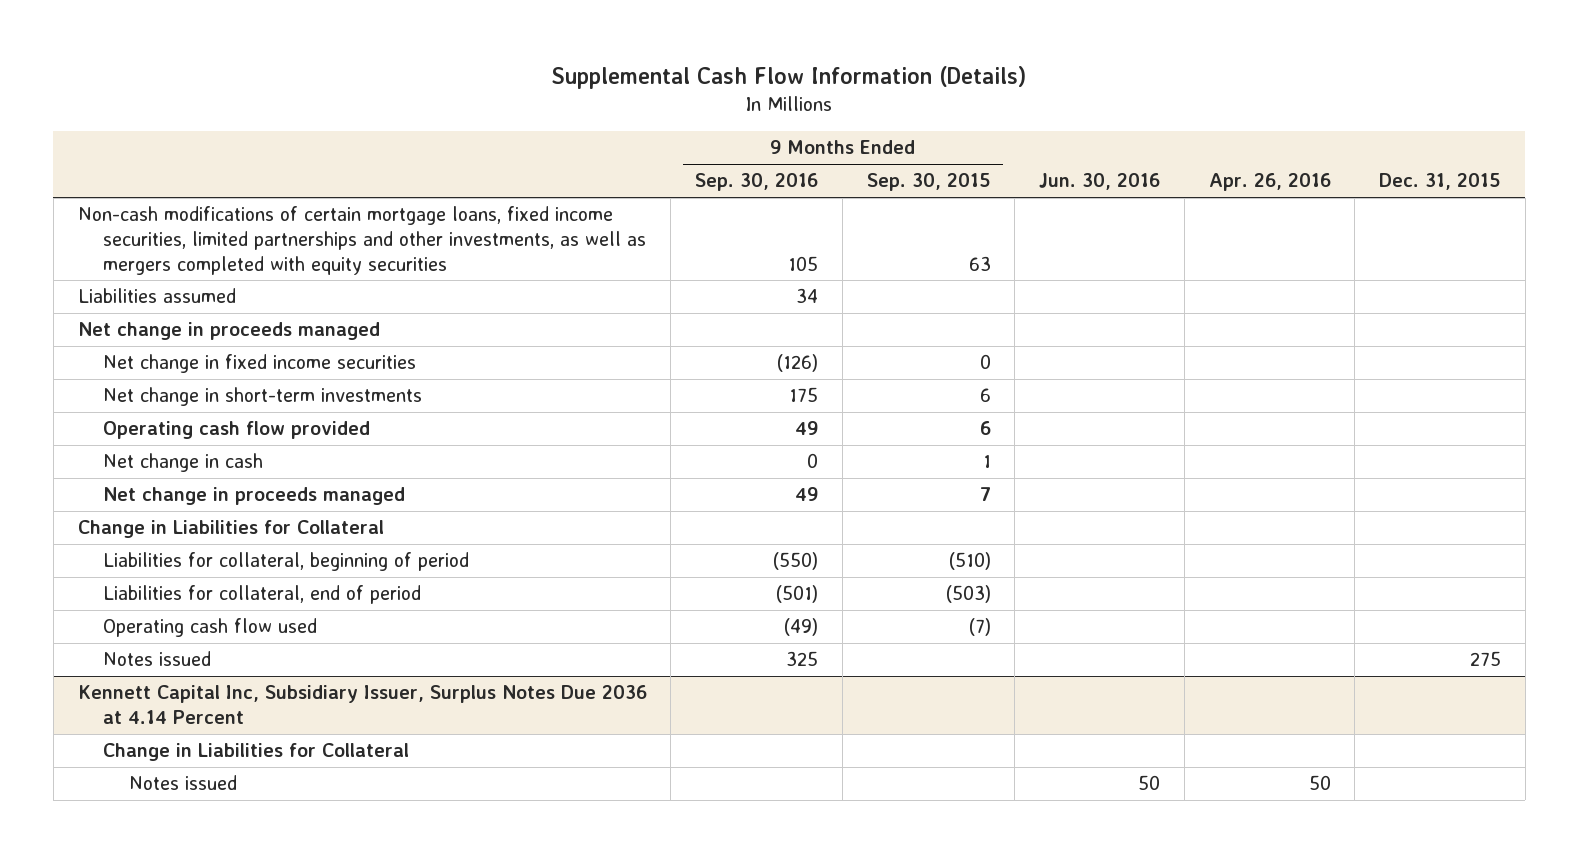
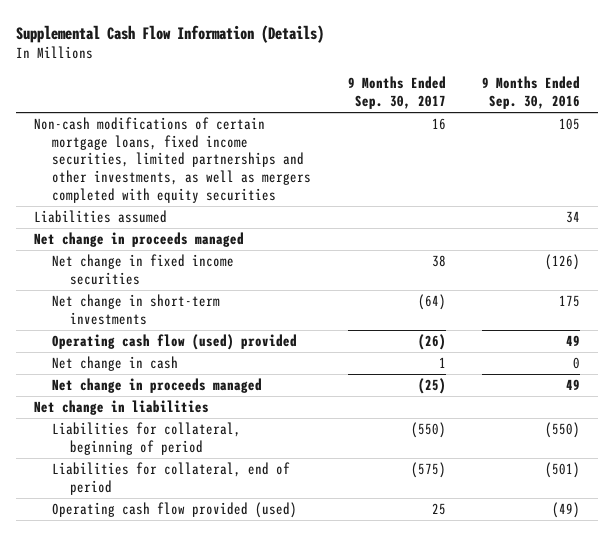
- | 9 Months Ended Sep. 30, 2016 | 9 Months Ended Sep. 30, 2015 | Jun. 30, 2016 | Apr. 26, 2016 | Dec. 31, 2015
+ | 9 Months Ended Sep. 30, 2017 | 9 Months Ended Sep. 30, 2016
- Operating cash flow provided | 49 | 6 | | |
+ Operating cash flow (used) provided | (26) | 49
- Change in Liabilities for Collateral
+ Net change in liabilities
- Operating cash flow used | (49) | (7) | | |
- Notes issued | 325 | | | | 275
- Kennett Capital Inc, Subsidiary Issuer, Surplus Notes Due 2036 at 4.14 Percent
- Change in Liabilities for Collateral
- Notes issued | | | 50 | 50 |
+ Operating cash flow provided (used) | 25 | (49)

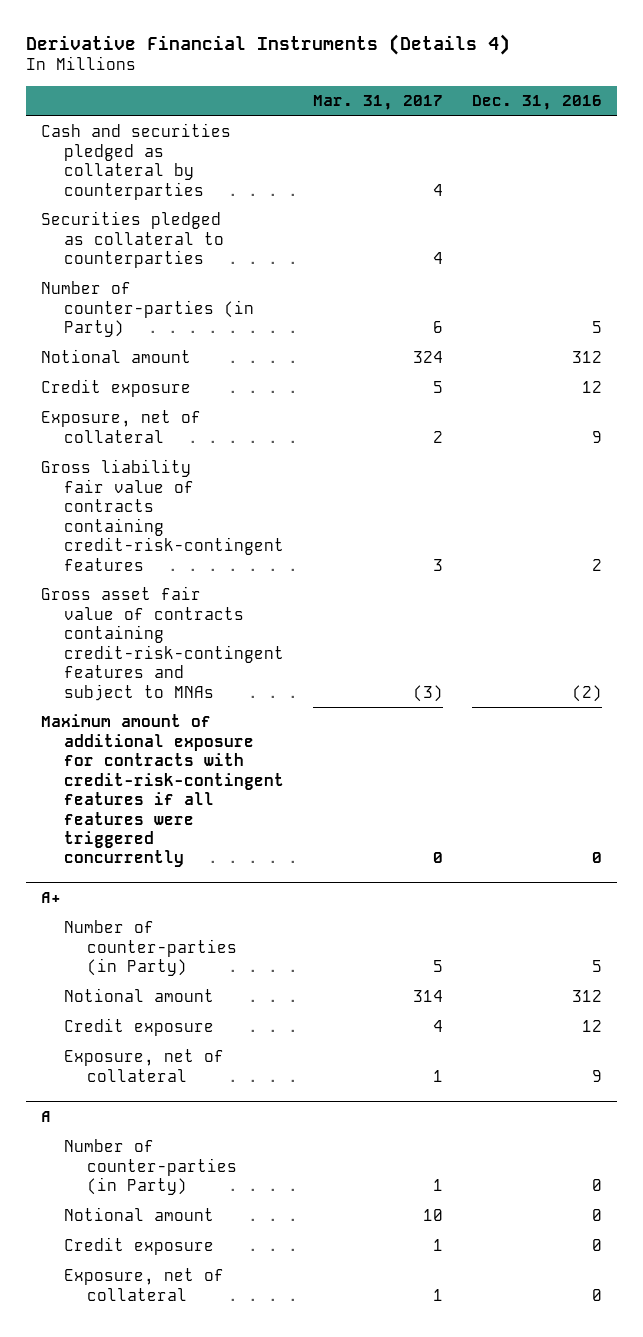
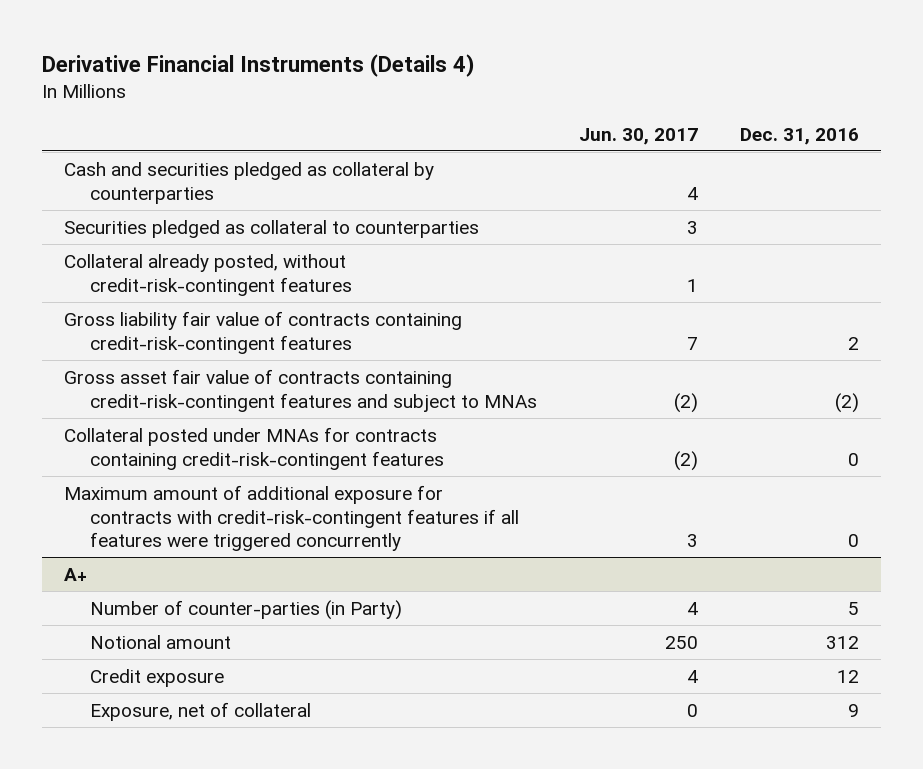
- | Mar. 31, 2017 | Dec. 31, 2016
+ | Jun. 30, 2017 | Dec. 31, 2016
- Number of counter-parties (in Party) | 6 | 5
- Notional amount | 324 | 312
- Credit exposure | 5 | 12
- Exposure, net of collateral | 2 | 9
+ Collateral already posted, without credit-risk-contingent features | 1 |
+ Collateral posted under MNAs for contracts containing credit-risk-contingent features | (2) | 0
- A
- Number of counter-parties (in Party) | 1 | 0
- Notional amount | 10 | 0
- Credit exposure | 1 | 0
- Exposure, net of collateral | 1 | 0

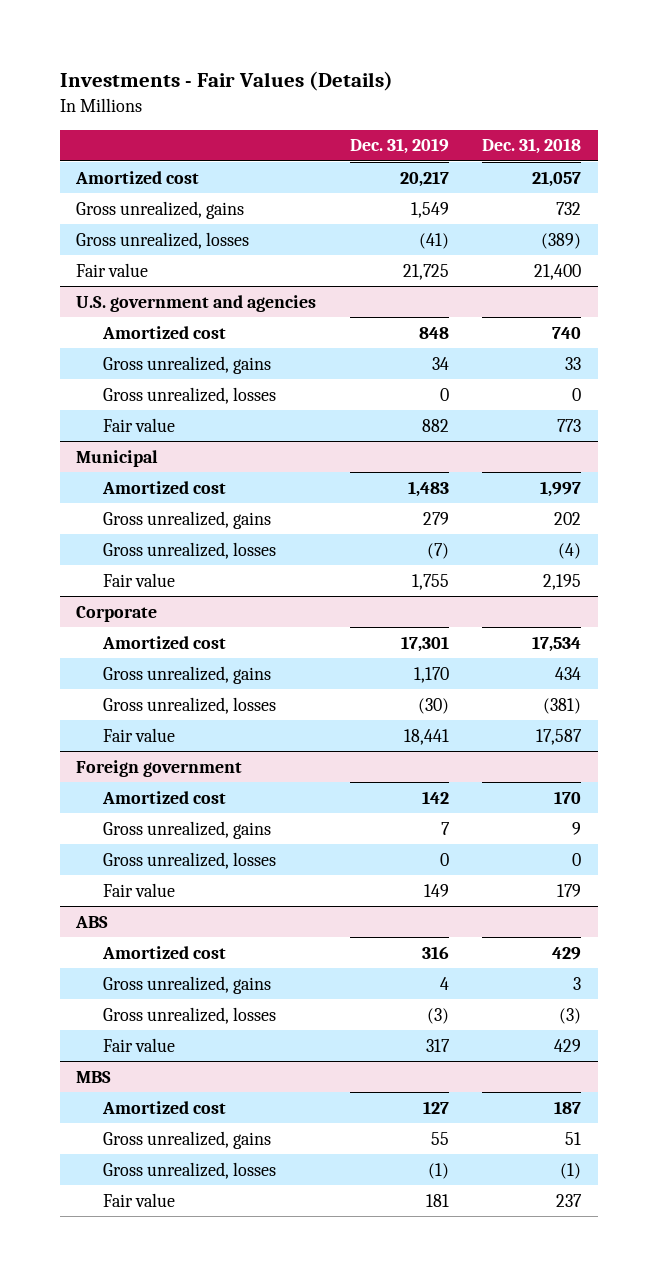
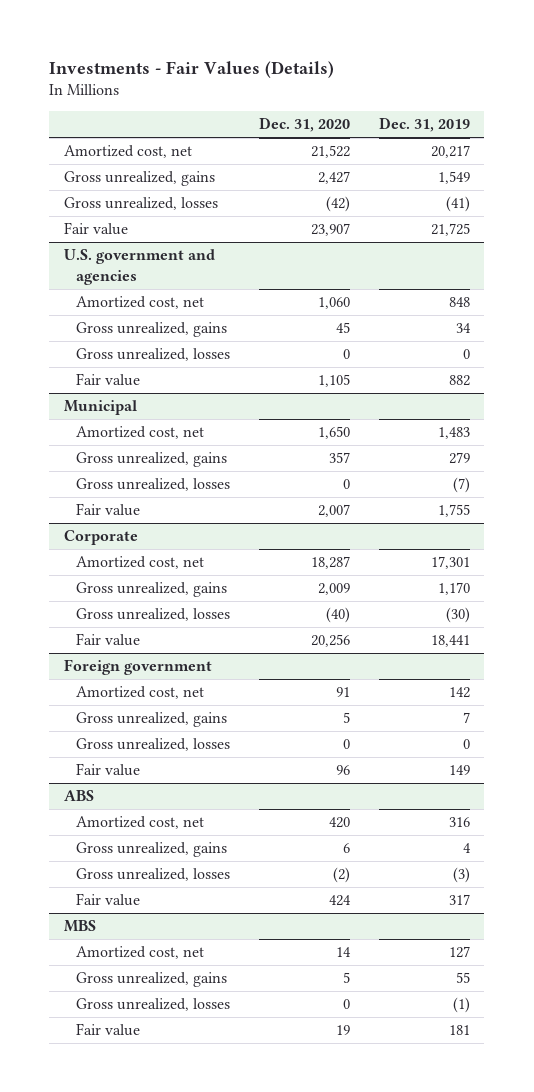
- | Dec. 31, 2019 | Dec. 31, 2018
+ | Dec. 31, 2020 | Dec. 31, 2019
- Amortized cost | 20,217 | 21,057
+ Amortized cost, net | 21,522 | 20,217
@ U.S. government and agencies
- Amortized cost | 848 | 740
+ Amortized cost, net | 1,060 | 848
@ Municipal
- Amortized cost | 1,483 | 1,997
+ Amortized cost, net | 1,650 | 1,483
@ Corporate
- Amortized cost | 17,301 | 17,534
+ Amortized cost, net | 18,287 | 17,301
@ Foreign government
- Amortized cost | 142 | 170
+ Amortized cost, net | 91 | 142
@ ABS
- Amortized cost | 316 | 429
+ Amortized cost, net | 420 | 316
@ MBS
- Amortized cost | 127 | 187
+ Amortized cost, net | 14 | 127

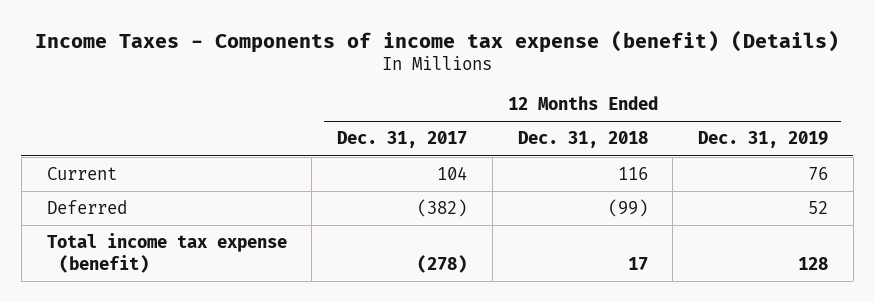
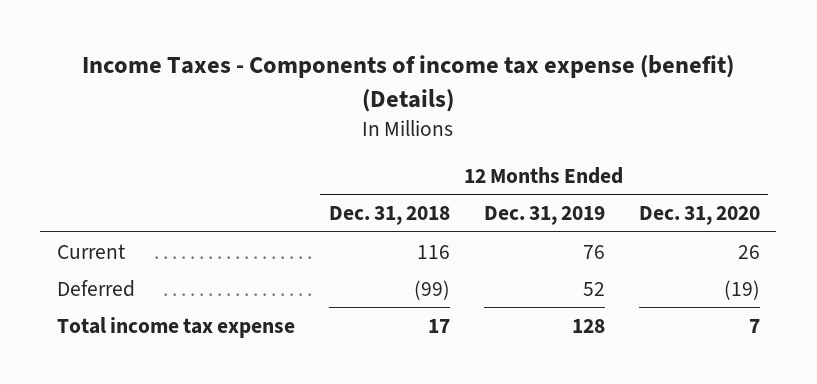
- | 12 Months Ended Dec. 31, 2017 | 12 Months Ended Dec. 31, 2018 | 12 Months Ended Dec. 31, 2019
+ | 12 Months Ended Dec. 31, 2018 | 12 Months Ended Dec. 31, 2019 | 12 Months Ended Dec. 31, 2020
- Total income tax expense (benefit) | (278) | 17 | 128
+ Total income tax expense | 17 | 128 | 7

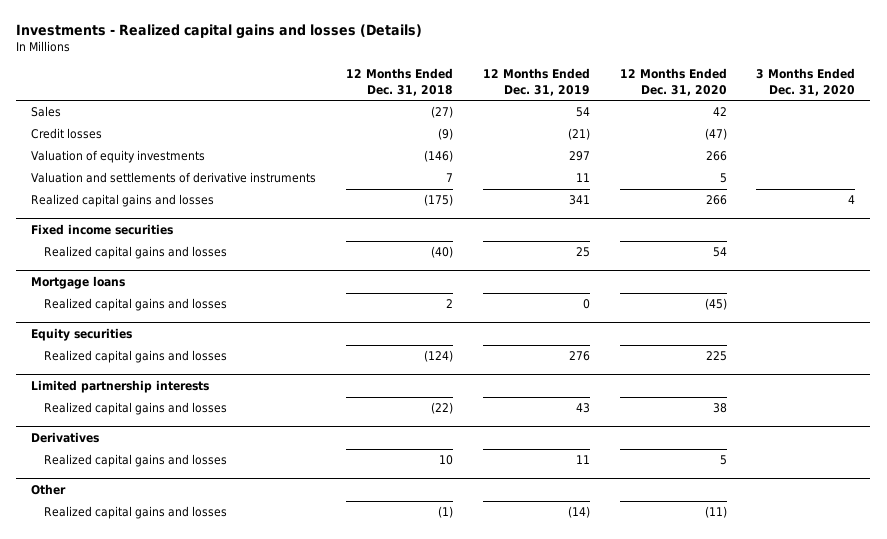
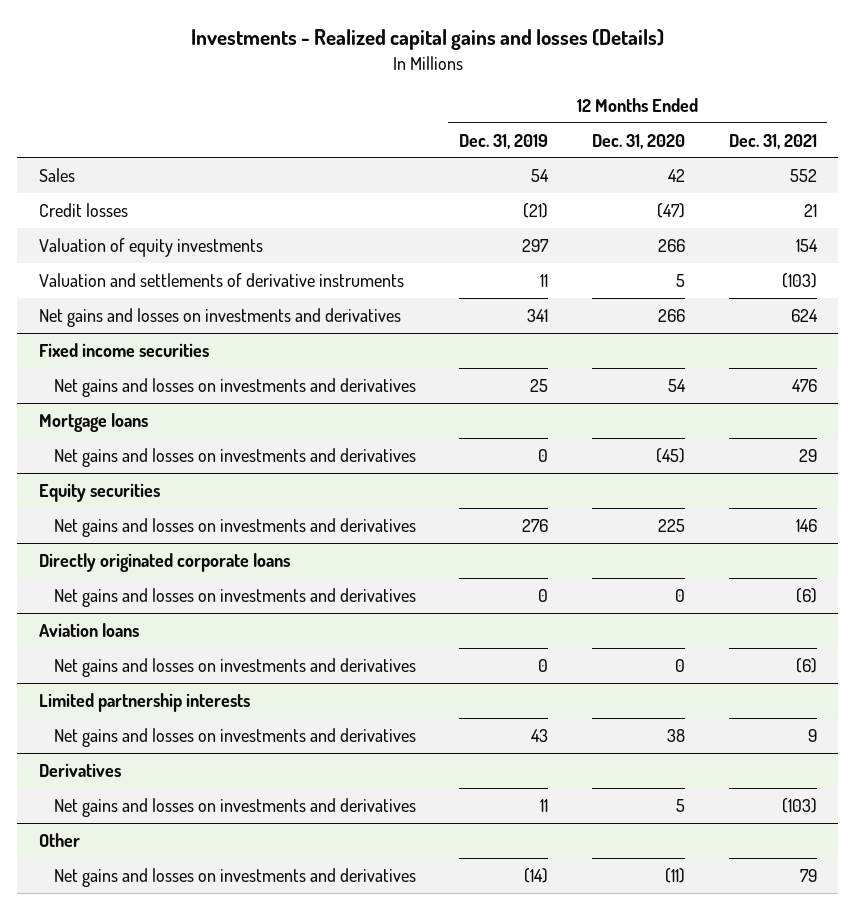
- | 12 Months Ended Dec. 31, 2018 | 12 Months Ended Dec. 31, 2019 | 12 Months Ended Dec. 31, 2020 | 3 Months Ended Dec. 31, 2020
+ | 12 Months Ended Dec. 31, 2019 | 12 Months Ended Dec. 31, 2020 | 12 Months Ended Dec. 31, 2021
- Realized capital gains and losses | (175) | 341 | 266 | 4
+ Net gains and losses on investments and derivatives | 341 | 266 | 624
@ Fixed income securities
- Realized capital gains and losses | (40) | 25 | 54 |
+ Net gains and losses on investments and derivatives | 25 | 54 | 476
@ Mortgage loans
- Realized capital gains and losses | 2 | 0 | (45) |
+ Net gains and losses on investments and derivatives | 0 | (45) | 29
@ Equity securities
- Realized capital gains and losses | (124) | 276 | 225 |
+ Net gains and losses on investments and derivatives | 276 | 225 | 146
+ Directly originated corporate loans
+ Net gains and losses on investments and derivatives | 0 | 0 | (6)
+ Aviation loans
+ Net gains and losses on investments and derivatives | 0 | 0 | (6)
@ Limited partnership interests
- Realized capital gains and losses | (22) | 43 | 38 |
+ Net gains and losses on investments and derivatives | 43 | 38 | 9
@ Derivatives
- Realized capital gains and losses | 10 | 11 | 5 |
+ Net gains and losses on investments and derivatives | 11 | 5 | (103)
@ Other
- Realized capital gains and losses | (1) | (14) | (11) |
+ Net gains and losses on investments and derivatives | (14) | (11) | 79

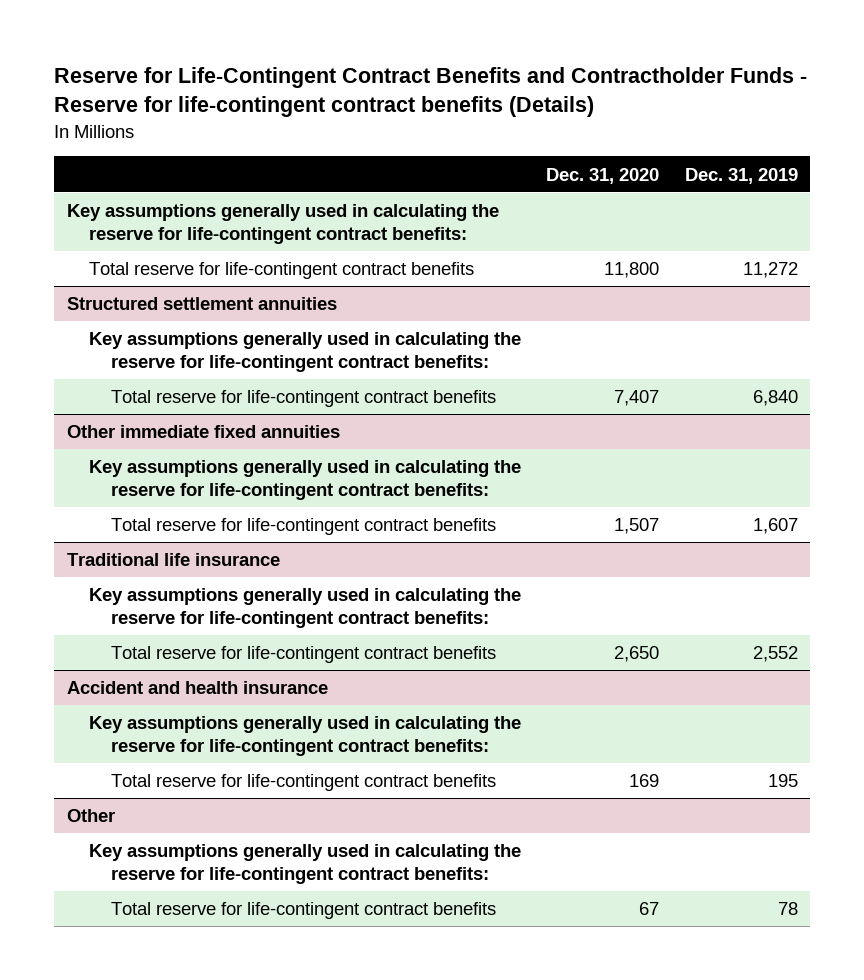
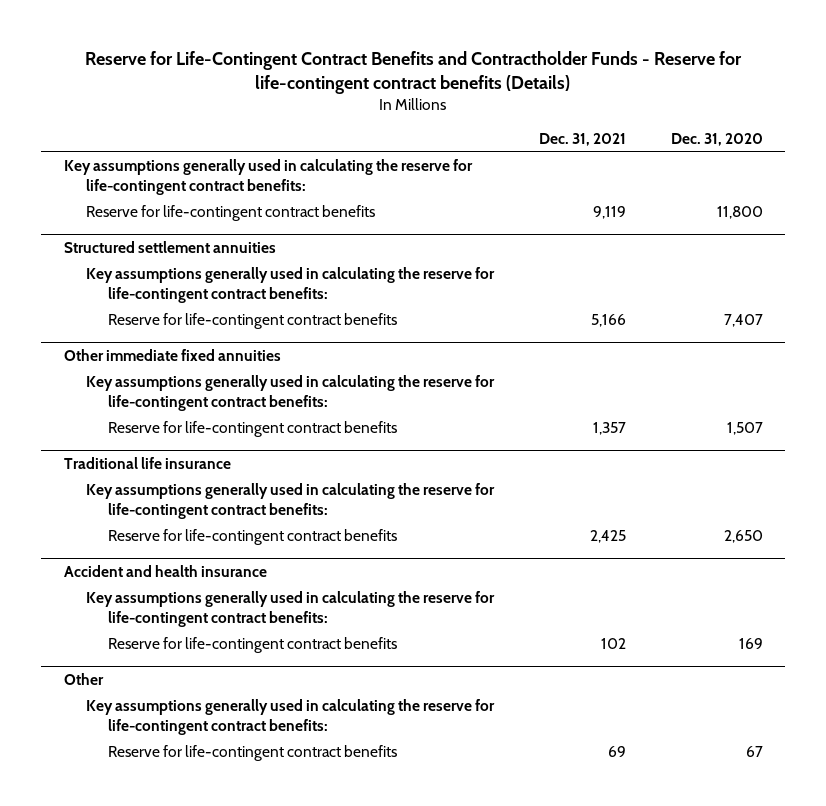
- | Dec. 31, 2020 | Dec. 31, 2019
+ | Dec. 31, 2021 | Dec. 31, 2020
- Total reserve for life-contingent contract benefits | 11,800 | 11,272
+ Reserve for life-contingent contract benefits | 9,119 | 11,800
@ Structured settlement annuities
- Total reserve for life-contingent contract benefits | 7,407 | 6,840
+ Reserve for life-contingent contract benefits | 5,166 | 7,407
@ Other immediate fixed annuities
- Total reserve for life-contingent contract benefits | 1,507 | 1,607
+ Reserve for life-contingent contract benefits | 1,357 | 1,507
@ Traditional life insurance
- Total reserve for life-contingent contract benefits | 2,650 | 2,552
+ Reserve for life-contingent contract benefits | 2,425 | 2,650
@ Accident and health insurance
- Total reserve for life-contingent contract benefits | 169 | 195
+ Reserve for life-contingent contract benefits | 102 | 169
@ Other
- Total reserve for life-contingent contract benefits | 67 | 78
+ Reserve for life-contingent contract benefits | 69 | 67

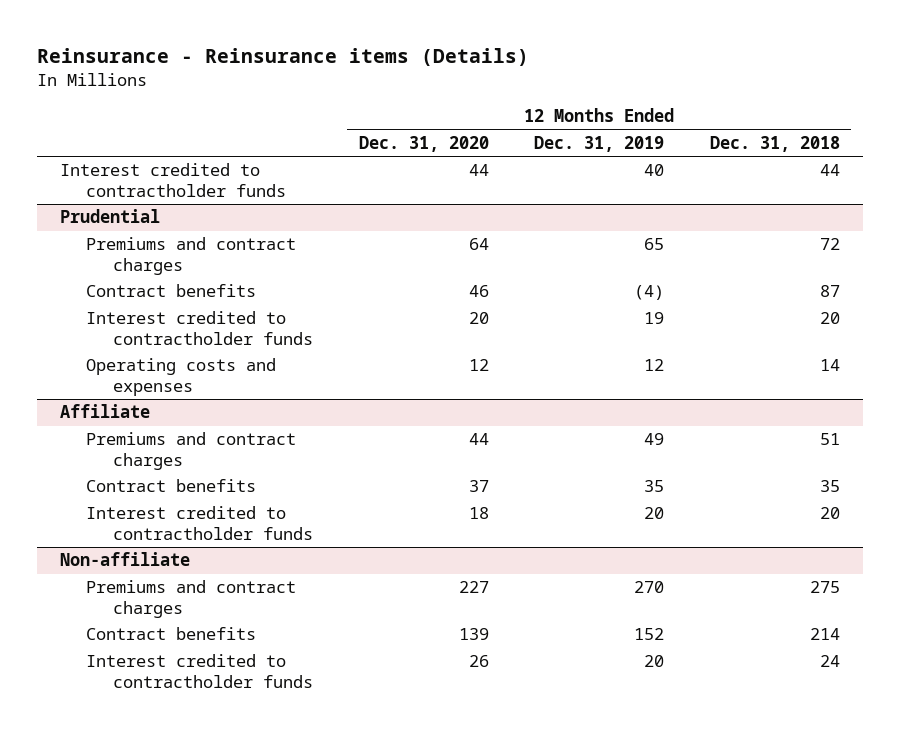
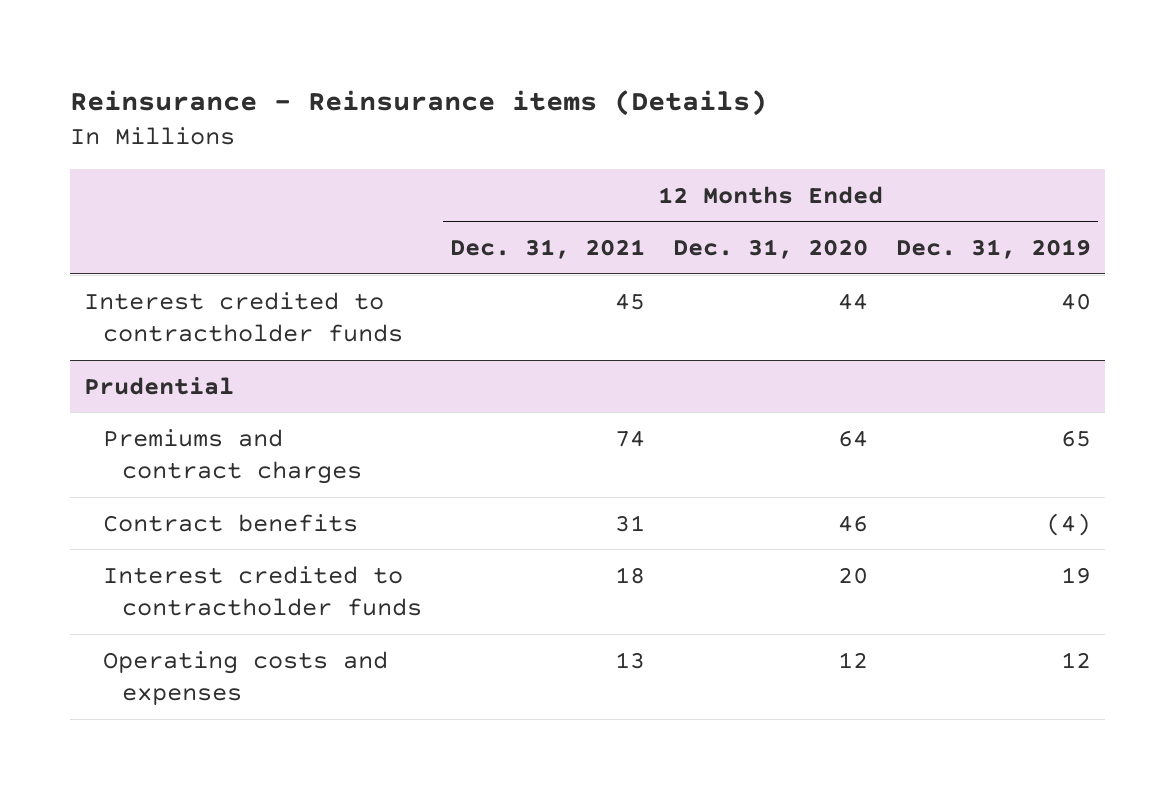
- | 12 Months Ended Dec. 31, 2020 | 12 Months Ended Dec. 31, 2019 | 12 Months Ended Dec. 31, 2018
+ | 12 Months Ended Dec. 31, 2021 | 12 Months Ended Dec. 31, 2020 | 12 Months Ended Dec. 31, 2019
- Affiliate
- Premiums and contract charges | 44 | 49 | 51
- Contract benefits | 37 | 35 | 35
- Interest credited to contractholder funds | 18 | 20 | 20
- Non-affiliate
- Premiums and contract charges | 227 | 270 | 275
- Contract benefits | 139 | 152 | 214
- Interest credited to contractholder funds | 26 | 20 | 24

